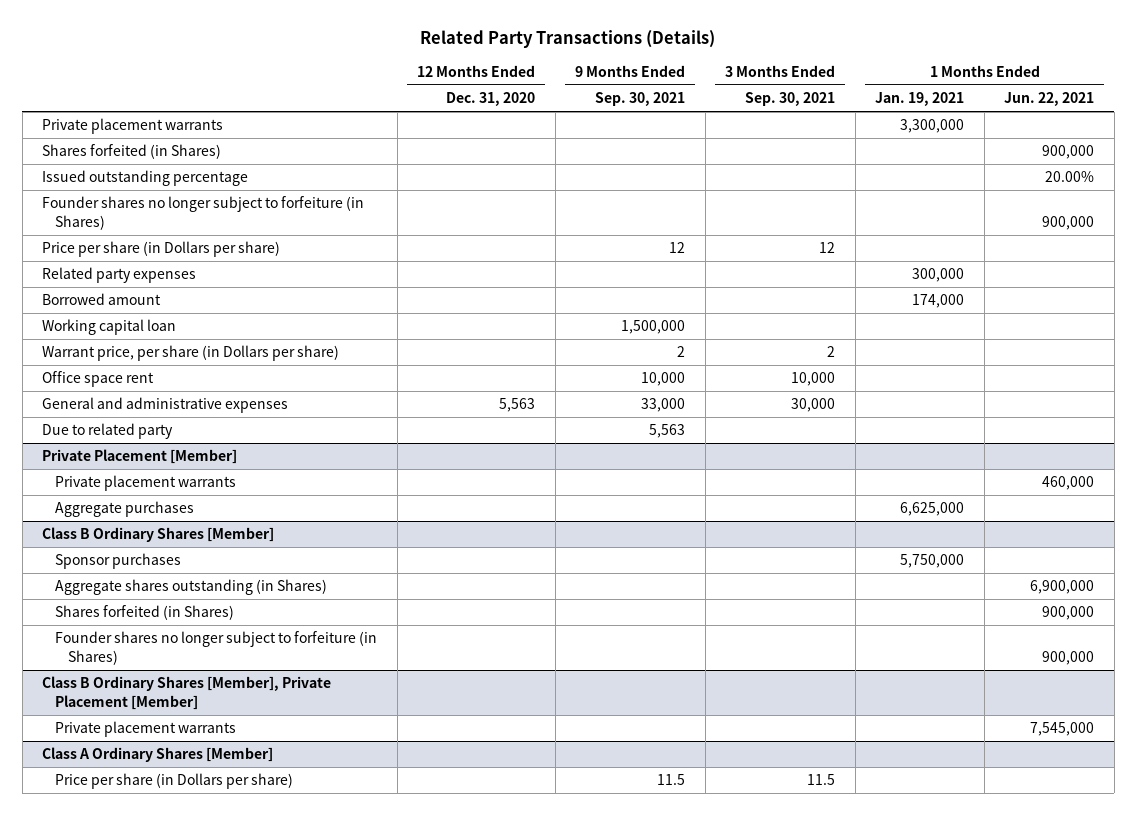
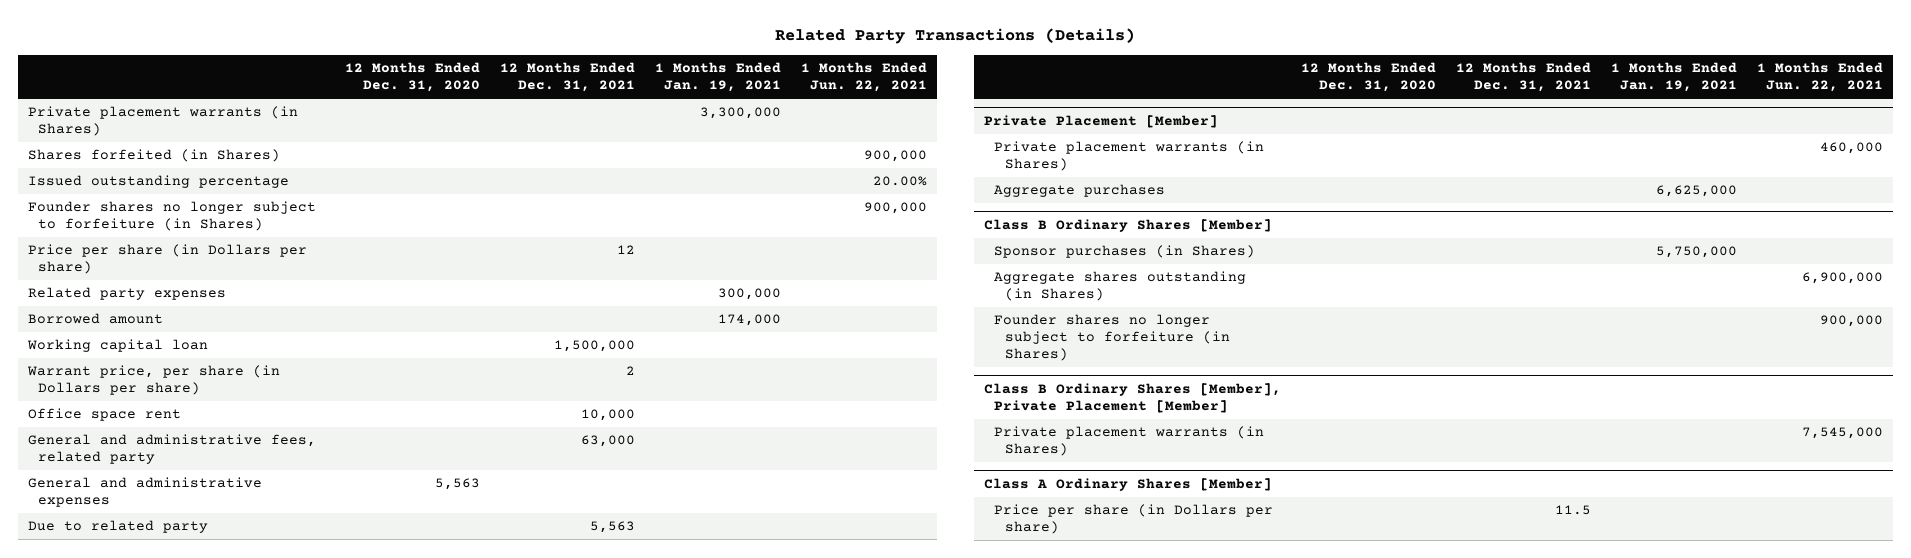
- | 12 Months Ended Dec. 31, 2020 | 9 Months Ended Sep. 30, 2021 | 3 Months Ended Sep. 30, 2021 | 1 Months Ended Jan. 19, 2021 | 1 Months Ended Jun. 22, 2021
+ | 12 Months Ended Dec. 31, 2020 | 12 Months Ended Dec. 31, 2021 | 1 Months Ended Jan. 19, 2021 | 1 Months Ended Jun. 22, 2021
- Private placement warrants | | | | 3,300,000 |
+ Private placement warrants (in Shares) | | | 3,300,000 |
+ General and administrative fees, related party | | 63,000 | |
@ Private Placement [Member]
- Private placement warrants | | | | | 460,000
+ Private placement warrants (in Shares) | | | | 460,000
@ Class B Ordinary Shares [Member]
- Sponsor purchases | | | | 5,750,000 |
+ Sponsor purchases (in Shares) | | | 5,750,000 |
- Shares forfeited (in Shares) | | | | | 900,000
@ Class B Ordinary Shares [Member], Private Placement [Member]
- Private placement warrants | | | | | 7,545,000
+ Private placement warrants (in Shares) | | | | 7,545,000

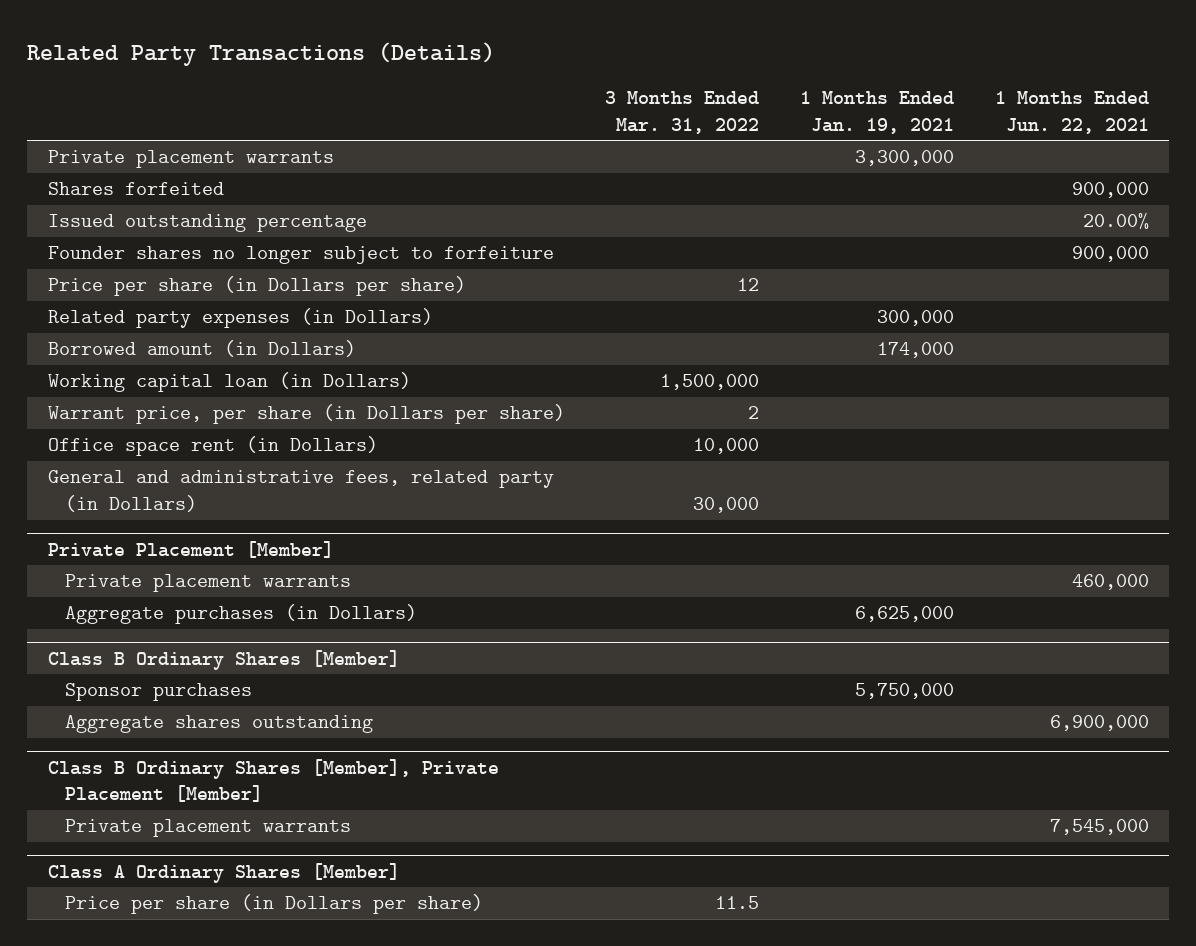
- | 12 Months Ended Dec. 31, 2020 | 12 Months Ended Dec. 31, 2021 | 1 Months Ended Jan. 19, 2021 | 1 Months Ended Jun. 22, 2021
+ | 3 Months Ended Mar. 31, 2022 | 1 Months Ended Jan. 19, 2021 | 1 Months Ended Jun. 22, 2021
- Private placement warrants (in Shares) | | | 3,300,000 |
- Shares forfeited (in Shares) | | | | 900,000
+ Private placement warrants | | 3,300,000 |
+ Shares forfeited | | | 900,000
- Founder shares no longer subject to forfeiture (in Shares) | | | | 900,000
+ Founder shares no longer subject to forfeiture | | | 900,000
- Related party expenses | | | 300,000 |
- Borrowed amount | | | 174,000 |
- Working capital loan | | 1,500,000 | |
+ Related party expenses (in Dollars) | | 300,000 |
+ Borrowed amount (in Dollars) | | 174,000 |
+ Working capital loan (in Dollars) | 1,500,000 | |
- Office space rent | | 10,000 | |
- General and administrative fees, related party | | 63,000 | |
- General and administrative expenses | 5,563 | | |
- Due to related party | | 5,563 | |
+ Office space rent (in Dollars) | 10,000 | |
+ General and administrative fees, related party (in Dollars) | 30,000 | |
@ Private Placement [Member]
- Private placement warrants (in Shares) | | | | 460,000
- Aggregate purchases | | | 6,625,000 |
+ Private placement warrants | | | 460,000
+ Aggregate purchases (in Dollars) | | 6,625,000 |
@ Class B Ordinary Shares [Member]
- Sponsor purchases (in Shares) | | | 5,750,000 |
- Aggregate shares outstanding (in Shares) | | | | 6,900,000
- Founder shares no longer subject to forfeiture (in Shares) | | | | 900,000
+ Sponsor purchases | | 5,750,000 |
+ Aggregate shares outstanding | | | 6,900,000
@ Class B Ordinary Shares [Member], Private Placement [Member]
- Private placement warrants (in Shares) | | | | 7,545,000
+ Private placement warrants | | | 7,545,000

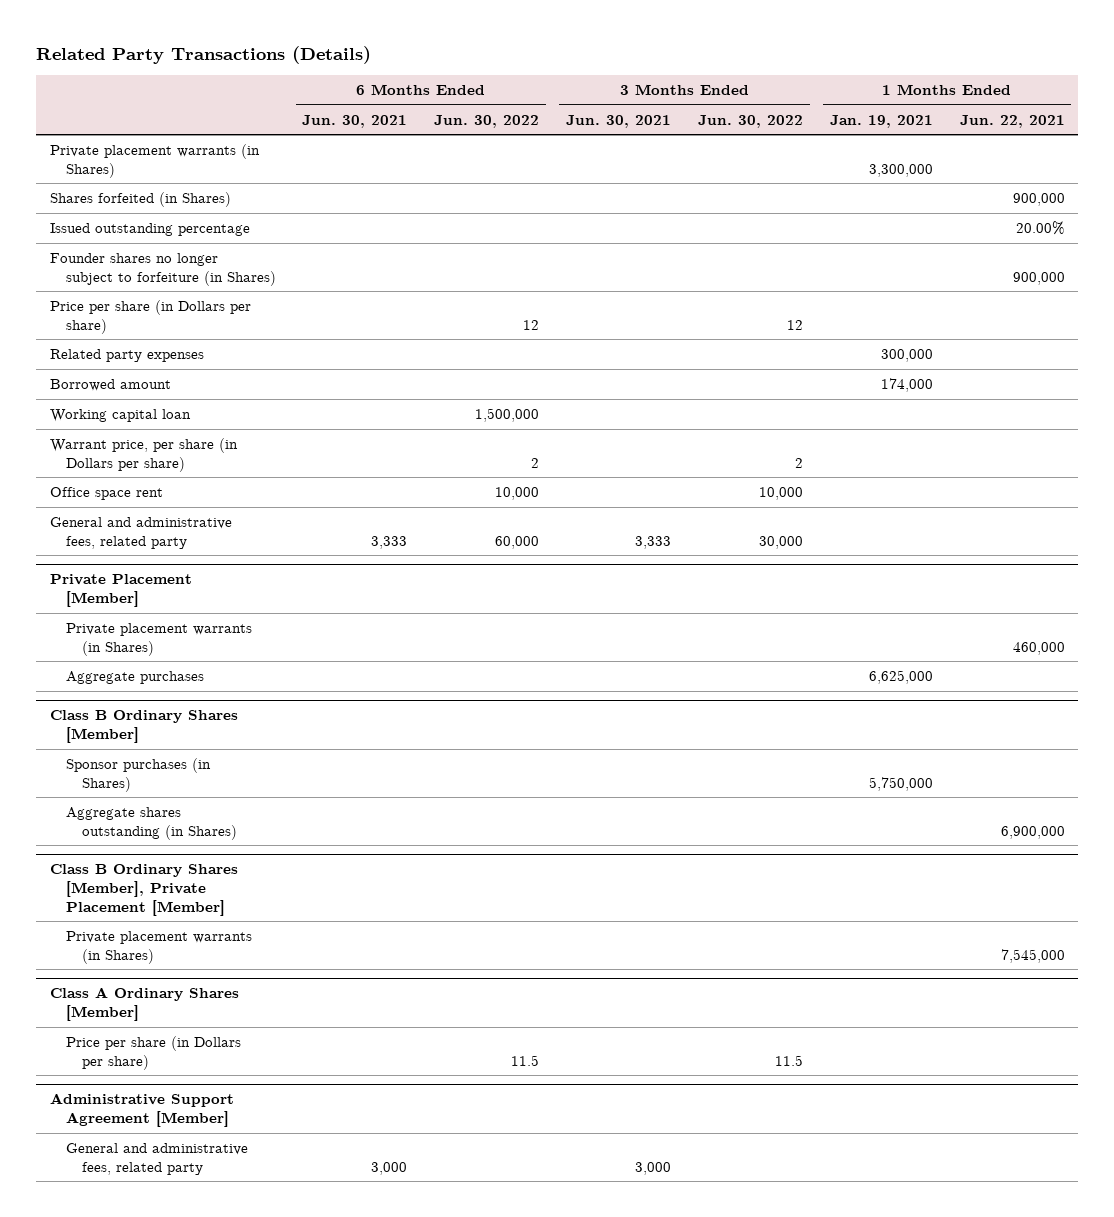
- | 3 Months Ended Mar. 31, 2022 | 1 Months Ended Jan. 19, 2021 | 1 Months Ended Jun. 22, 2021
+ | 6 Months Ended Jun. 30, 2021 | 6 Months Ended Jun. 30, 2022 | 3 Months Ended Jun. 30, 2021 | 3 Months Ended Jun. 30, 2022 | 1 Months Ended Jan. 19, 2021 | 1 Months Ended Jun. 22, 2021
- Private placement warrants | | 3,300,000 |
- Shares forfeited | | | 900,000
+ Private placement warrants (in Shares) | | | | | 3,300,000 |
+ Shares forfeited (in Shares) | | | | | | 900,000
- Founder shares no longer subject to forfeiture | | | 900,000
+ Founder shares no longer subject to forfeiture (in Shares) | | | | | | 900,000
- Related party expenses (in Dollars) | | 300,000 |
- Borrowed amount (in Dollars) | | 174,000 |
- Working capital loan (in Dollars) | 1,500,000 | |
+ Related party expenses | | | | | 300,000 |
+ Borrowed amount | | | | | 174,000 |
+ Working capital loan | | 1,500,000 | | | |
- Office space rent (in Dollars) | 10,000 | |
- General and administrative fees, related party (in Dollars) | 30,000 | |
+ Office space rent | | 10,000 | | 10,000 | |
+ General and administrative fees, related party | 3,333 | 60,000 | 3,333 | 30,000 | |
@ Private Placement [Member]
- Private placement warrants | | | 460,000
- Aggregate purchases (in Dollars) | | 6,625,000 |
+ Private placement warrants (in Shares) | | | | | | 460,000
+ Aggregate purchases | | | | | 6,625,000 |
@ Class B Ordinary Shares [Member]
- Sponsor purchases | | 5,750,000 |
- Aggregate shares outstanding | | | 6,900,000
+ Sponsor purchases (in Shares) | | | | | 5,750,000 |
+ Aggregate shares outstanding (in Shares) | | | | | | 6,900,000
@ Class B Ordinary Shares [Member], Private Placement [Member]
- Private placement warrants | | | 7,545,000
+ Private placement warrants (in Shares) | | | | | | 7,545,000
+ Administrative Support Agreement [Member]
+ General and administrative fees, related party | 3,000 | | 3,000 | | |

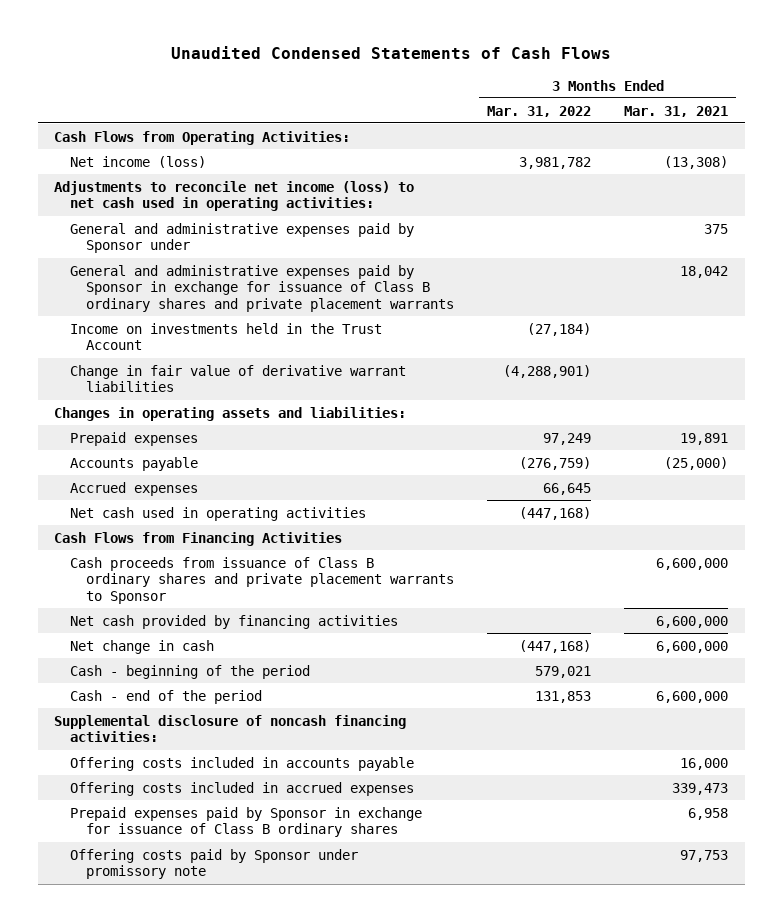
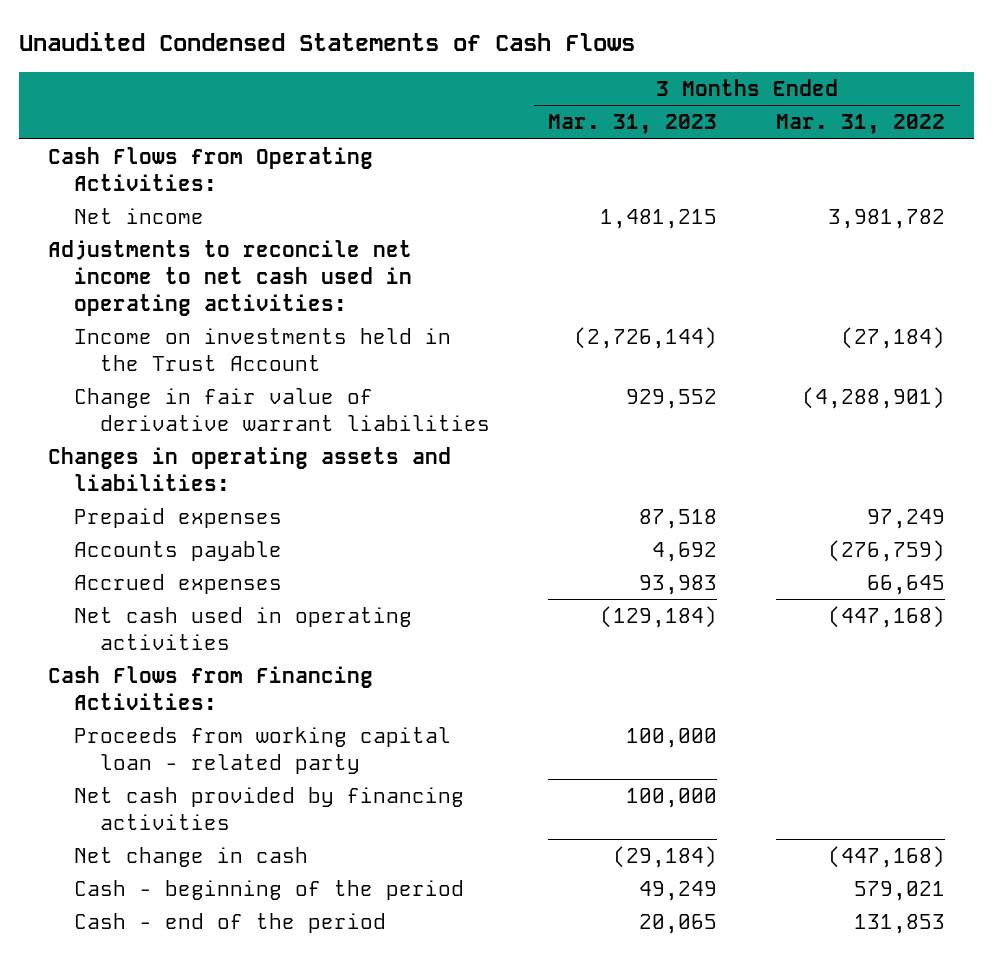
- | 3 Months Ended Mar. 31, 2022 | 3 Months Ended Mar. 31, 2021
+ | 3 Months Ended Mar. 31, 2023 | 3 Months Ended Mar. 31, 2022
- Net income (loss) | 3,981,782 | (13,308)
- Adjustments to reconcile net income (loss) to net cash used in operating activities:
- General and administrative expenses paid by Sponsor under | | 375
- General and administrative expenses paid by Sponsor in exchange for issuance of Class B ordinary shares and private placement warrants | | 18,042
+ Net income | 1,481,215 | 3,981,782
+ Adjustments to reconcile net income to net cash used in operating activities:
- Cash Flows from Financing Activities
- Cash proceeds from issuance of Class B ordinary shares and private placement warrants to Sponsor | | 6,600,000
+ Cash Flows from Financing Activities:
+ Proceeds from working capital loan - related party | 100,000 |
- Supplemental disclosure of noncash financing activities:
- Offering costs included in accounts payable | | 16,000
- Offering costs included in accrued expenses | | 339,473
- Prepaid expenses paid by Sponsor in exchange for issuance of Class B ordinary shares | | 6,958
- Offering costs paid by Sponsor under promissory note | | 97,753

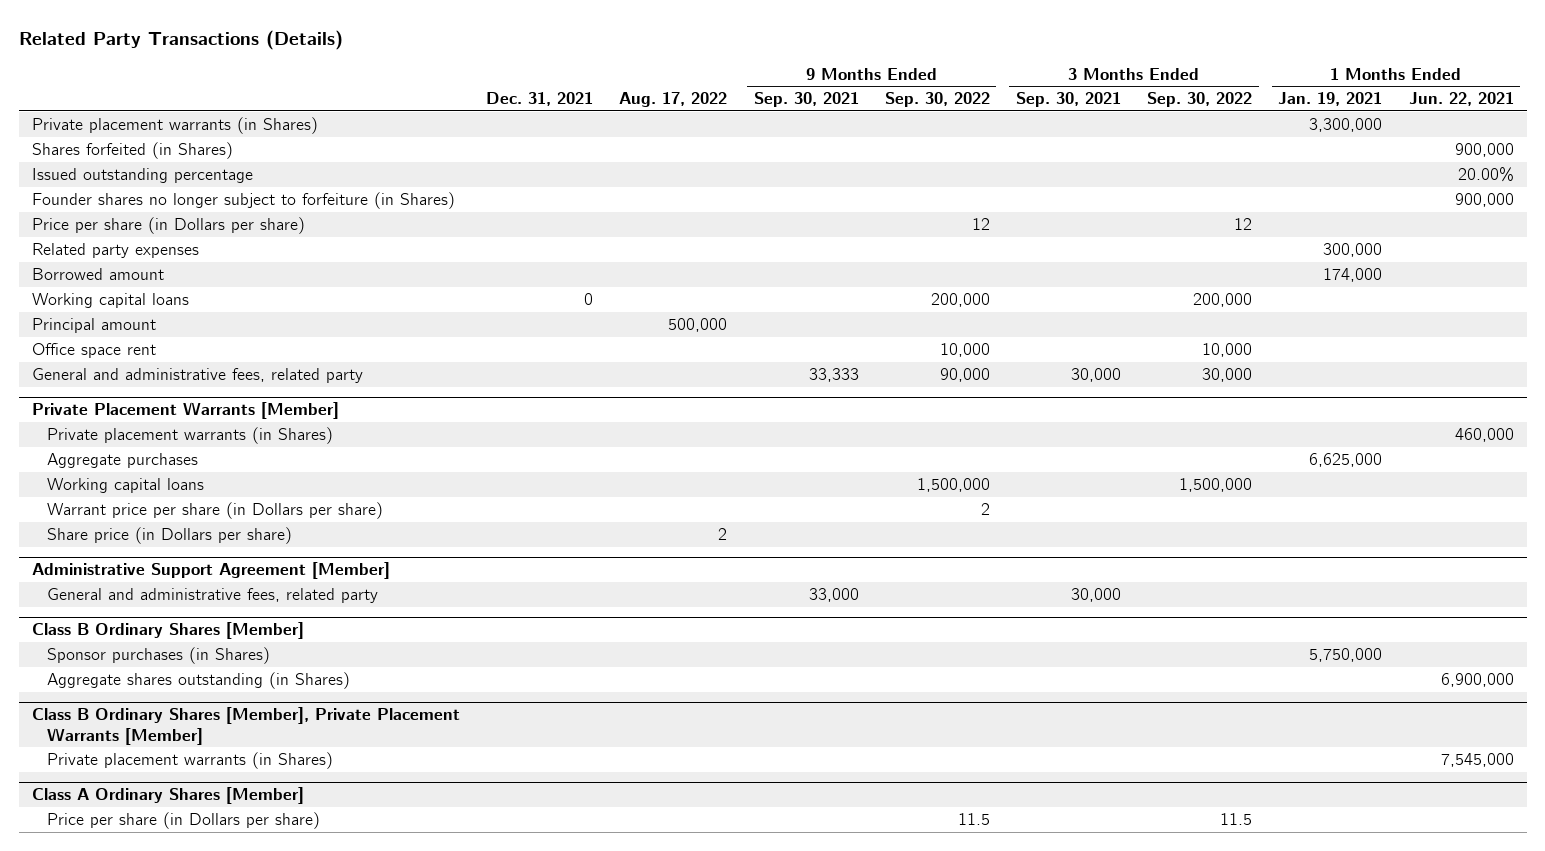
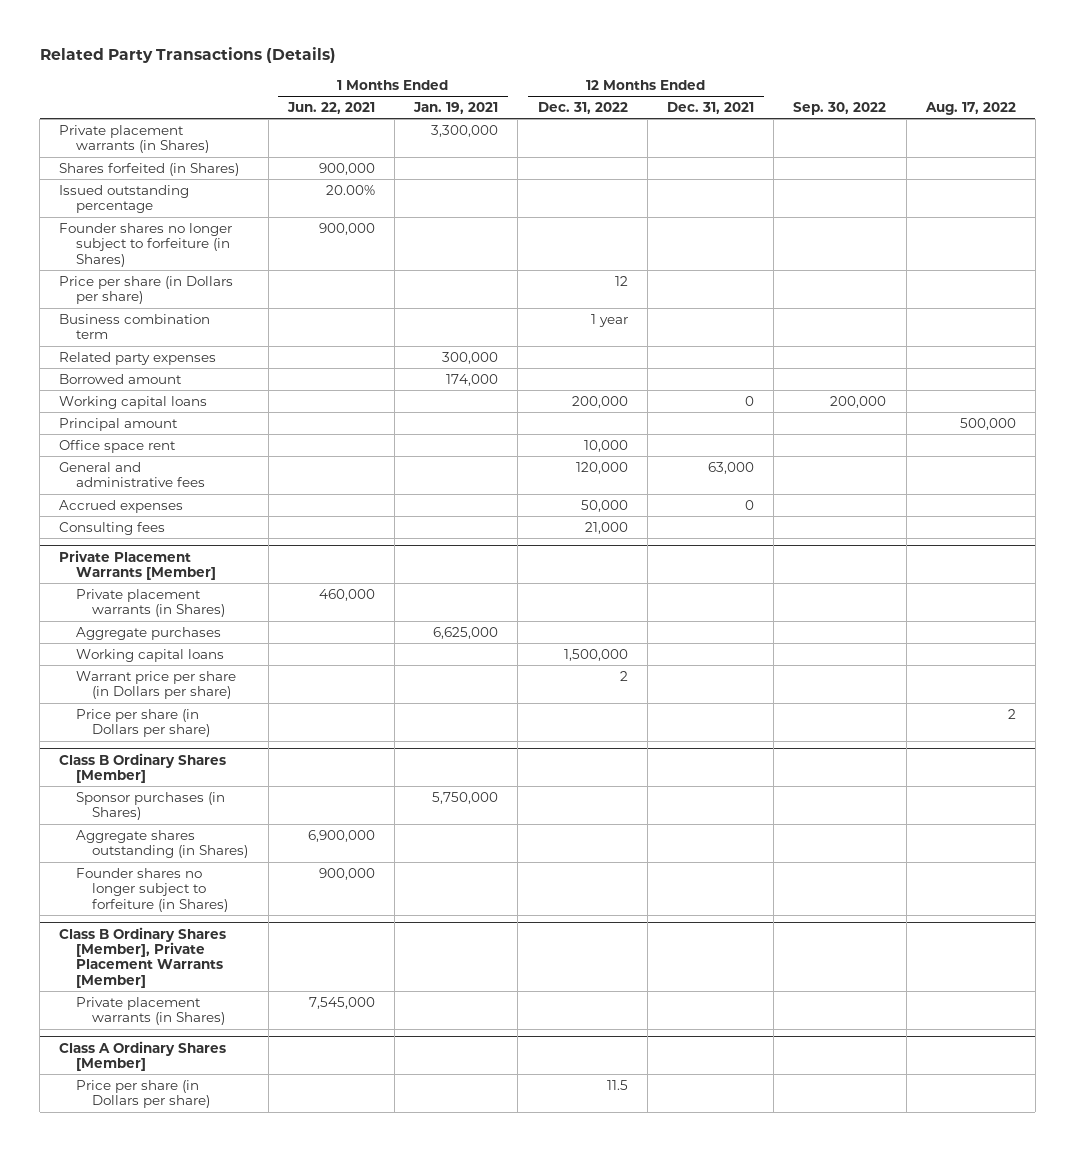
- | Dec. 31, 2021 | Aug. 17, 2022 | 9 Months Ended Sep. 30, 2021 | 9 Months Ended Sep. 30, 2022 | 3 Months Ended Sep. 30, 2021 | 3 Months Ended Sep. 30, 2022 | 1 Months Ended Jan. 19, 2021 | 1 Months Ended Jun. 22, 2021
+ | 1 Months Ended Jun. 22, 2021 | 1 Months Ended Jan. 19, 2021 | 12 Months Ended Dec. 31, 2022 | 12 Months Ended Dec. 31, 2021 | Sep. 30, 2022 | Aug. 17, 2022
+ Business combination term | | | 1 year | | |
- General and administrative fees, related party | | | 33,333 | 90,000 | 30,000 | 30,000 | |
+ General and administrative fees | | | 120,000 | 63,000 | |
+ Accrued expenses | | | 50,000 | 0 | |
+ Consulting fees | | | 21,000 | | |
@ Private Placement Warrants [Member]
- Share price (in Dollars per share) | | 2 | | | | | |
- Administrative Support Agreement [Member]
- General and administrative fees, related party | | | 33,000 | | 30,000 | | |
@ Private Placement Warrants [Member]
+ Price per share (in Dollars per share) | | | | | | 2
@ Class B Ordinary Shares [Member]
+ Founder shares no longer subject to forfeiture (in Shares) | 900,000 | | | | |

